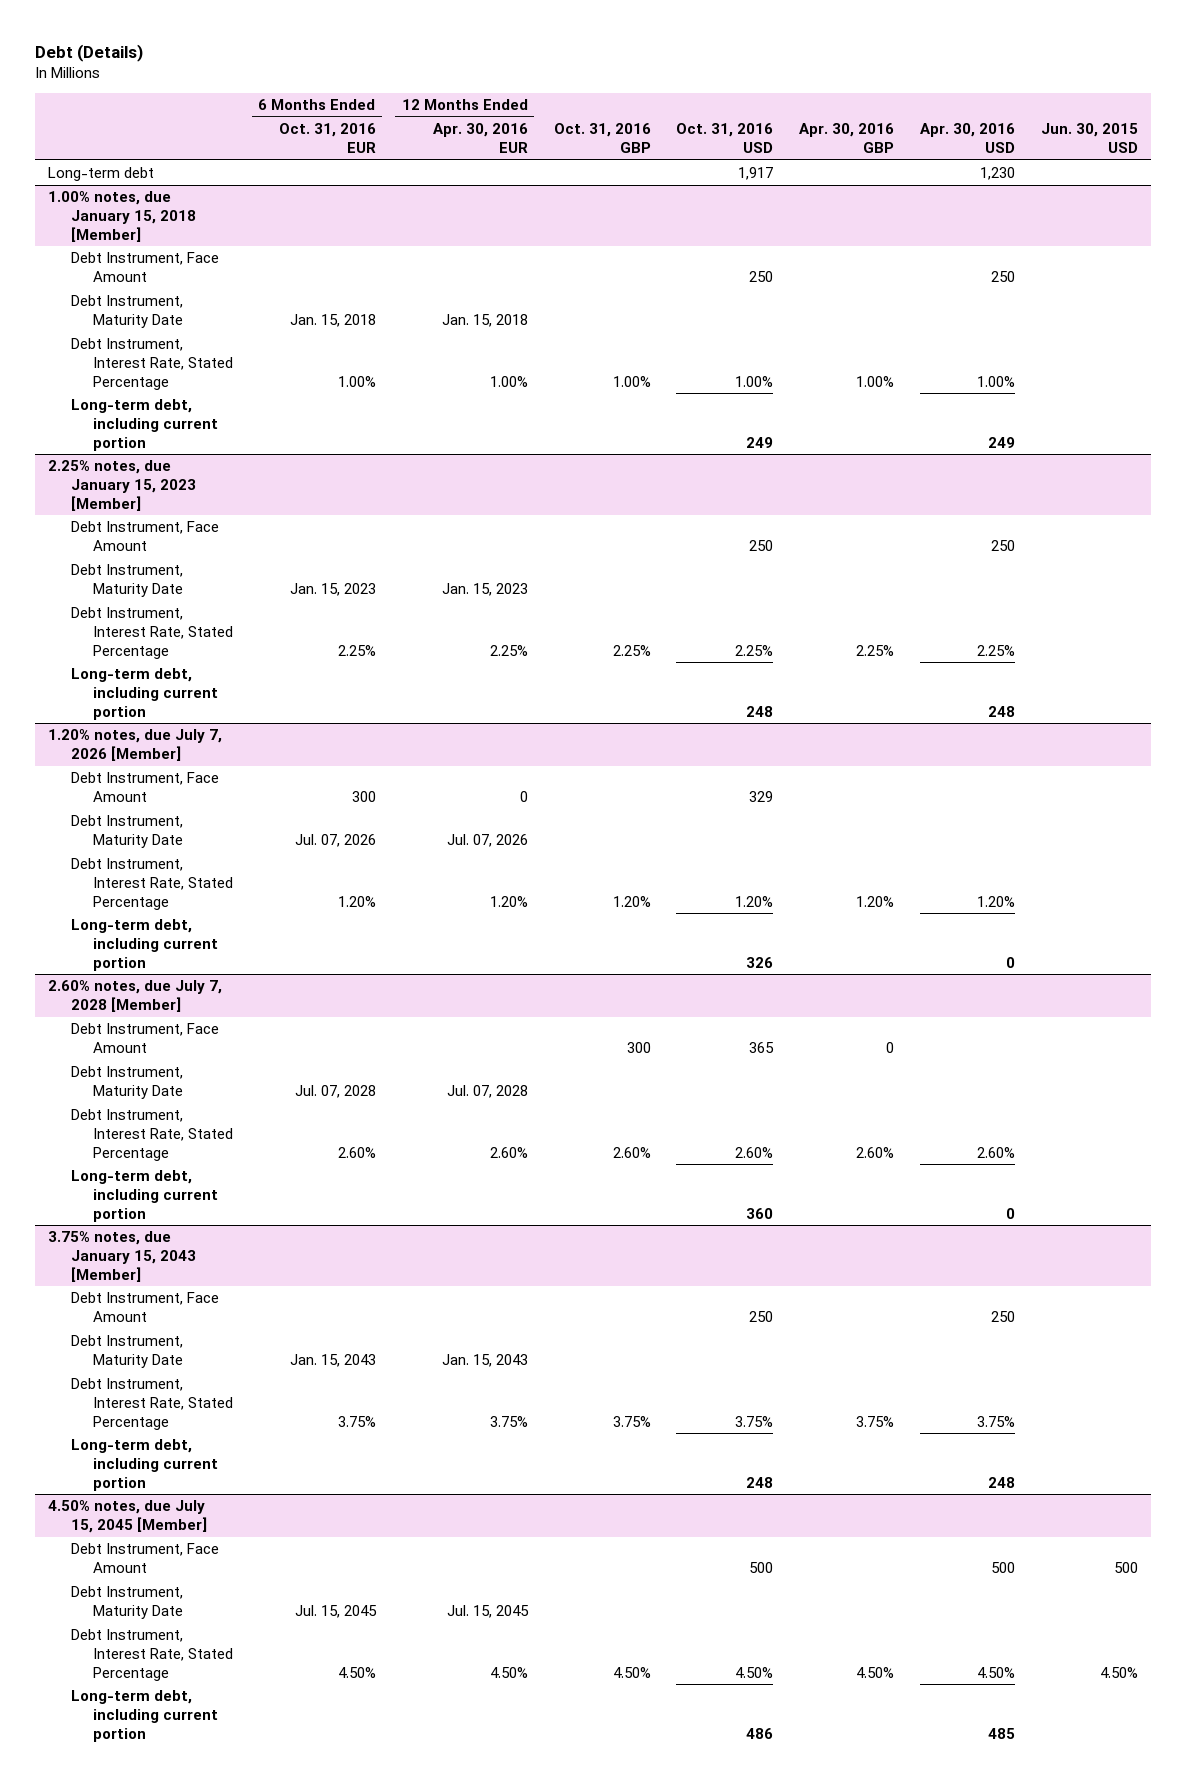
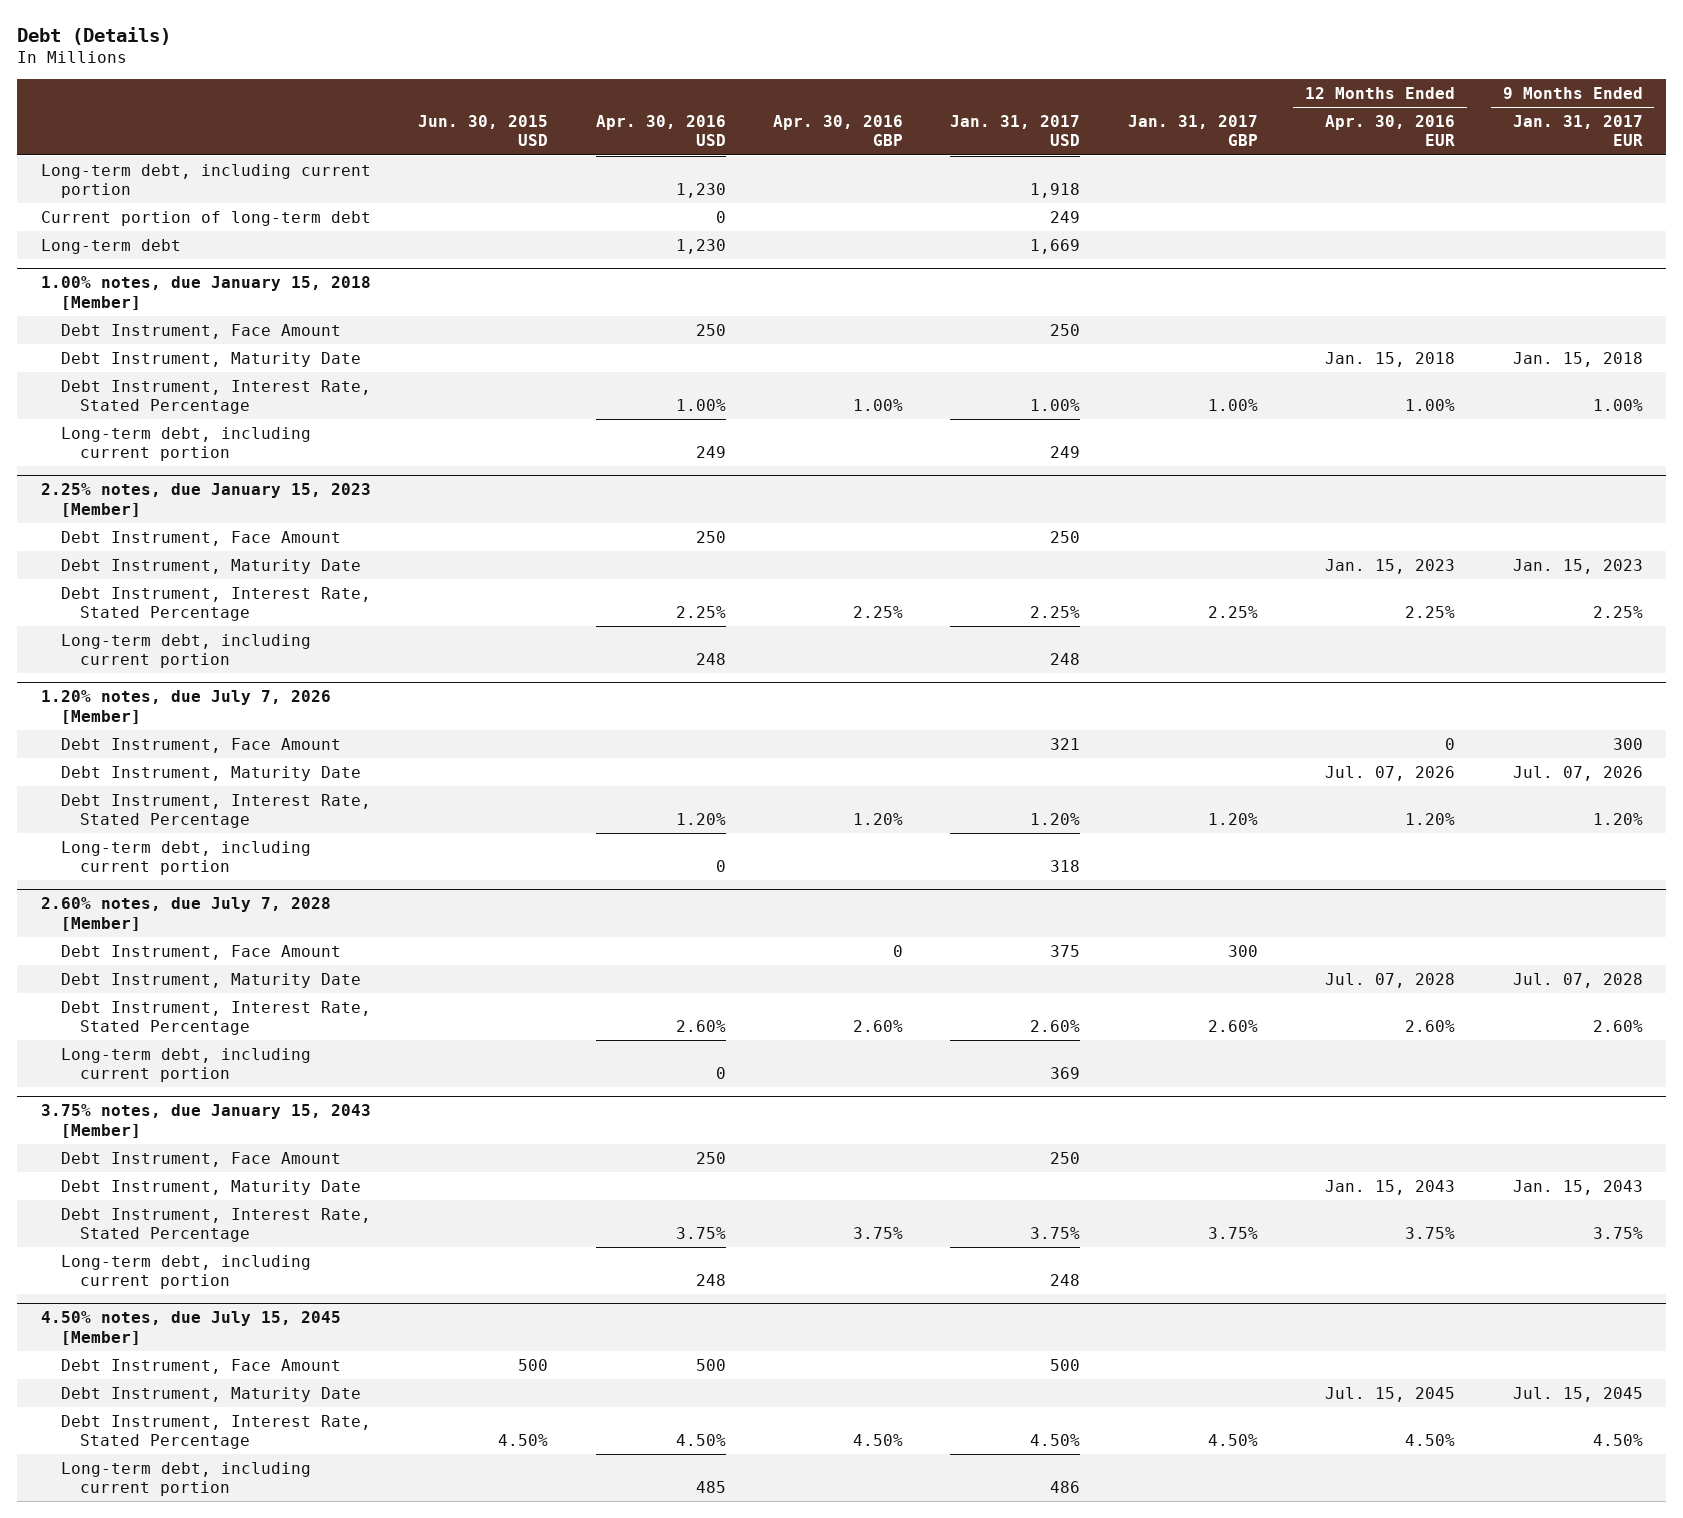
- | 6 Months Ended Oct. 31, 2016 EUR | 12 Months Ended Apr. 30, 2016 EUR | Oct. 31, 2016 GBP | Oct. 31, 2016 USD | Apr. 30, 2016 GBP | Apr. 30, 2016 USD | Jun. 30, 2015 USD
+ | Jun. 30, 2015 USD | Apr. 30, 2016 USD | Apr. 30, 2016 GBP | Jan. 31, 2017 USD | Jan. 31, 2017 GBP | 12 Months Ended Apr. 30, 2016 EUR | 9 Months Ended Jan. 31, 2017 EUR
+ Long-term debt, including current portion | | 1,230 | | 1,918 | | |
+ Current portion of long-term debt | | 0 | | 249 | | |

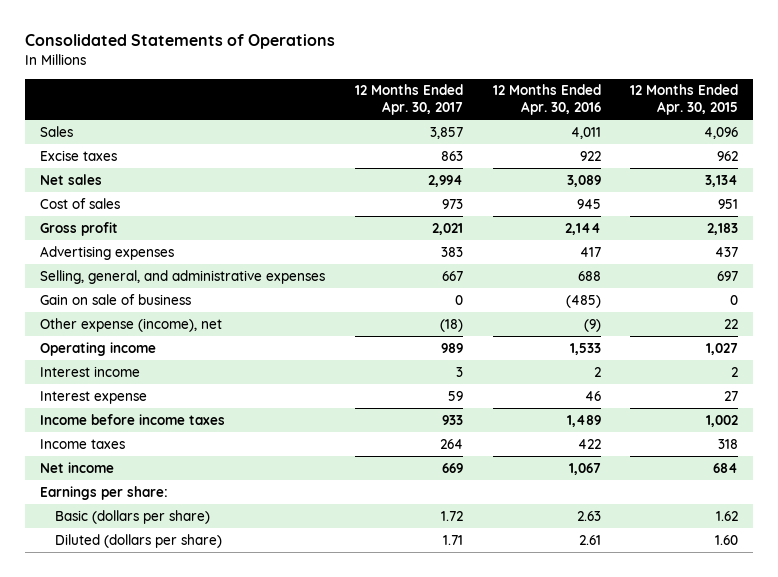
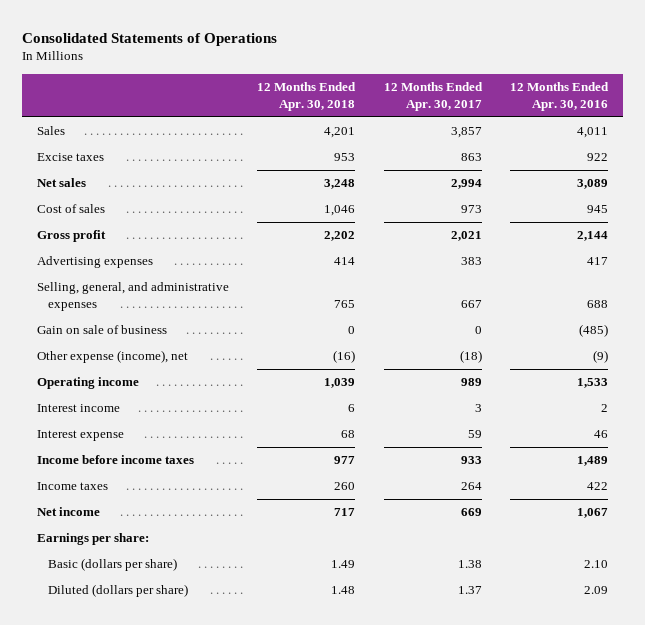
- | 12 Months Ended Apr. 30, 2017 | 12 Months Ended Apr. 30, 2016 | 12 Months Ended Apr. 30, 2015
+ | 12 Months Ended Apr. 30, 2018 | 12 Months Ended Apr. 30, 2017 | 12 Months Ended Apr. 30, 2016
- Basic (dollars per share) | 1.72 | 2.63 | 1.62
- Diluted (dollars per share) | 1.71 | 2.61 | 1.60
+ Basic (dollars per share) | 1.49 | 1.38 | 2.10
+ Diluted (dollars per share) | 1.48 | 1.37 | 2.09

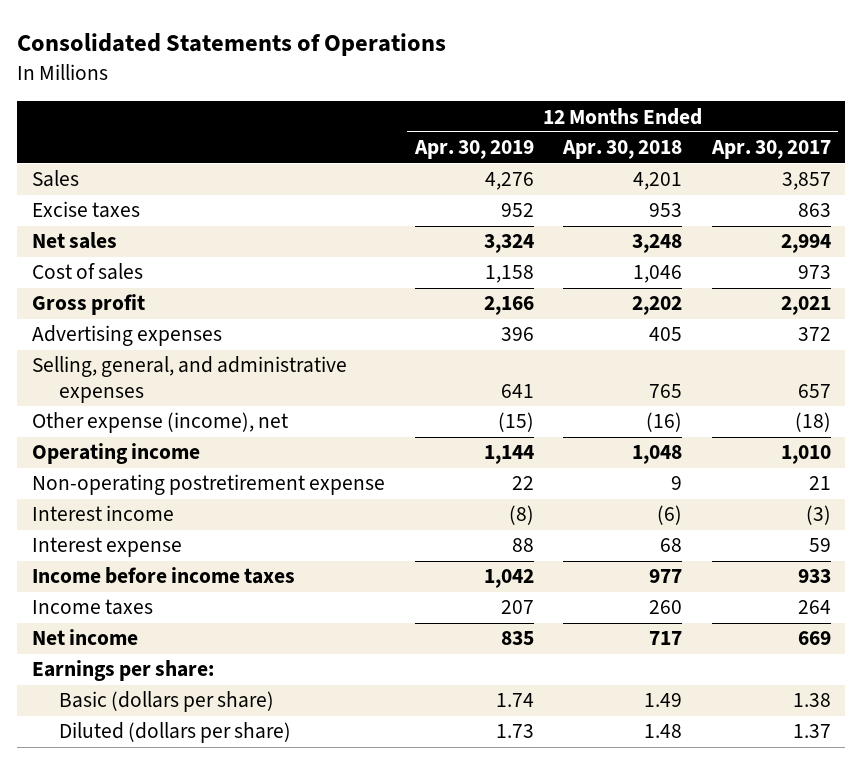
- | 12 Months Ended Apr. 30, 2018 | 12 Months Ended Apr. 30, 2017 | 12 Months Ended Apr. 30, 2016
+ | 12 Months Ended Apr. 30, 2019 | 12 Months Ended Apr. 30, 2018 | 12 Months Ended Apr. 30, 2017
- Advertising expenses | 414 | 383 | 417
- Selling, general, and administrative expenses | 765 | 667 | 688
- Gain on sale of business | 0 | 0 | (485)
+ Advertising expenses | 396 | 405 | 372
+ Selling, general, and administrative expenses | 641 | 765 | 657
- Operating income | 1,039 | 989 | 1,533
- Interest income | 6 | 3 | 2
+ Operating income | 1,144 | 1,048 | 1,010
+ Non-operating postretirement expense | 22 | 9 | 21
+ Interest income | (8) | (6) | (3)

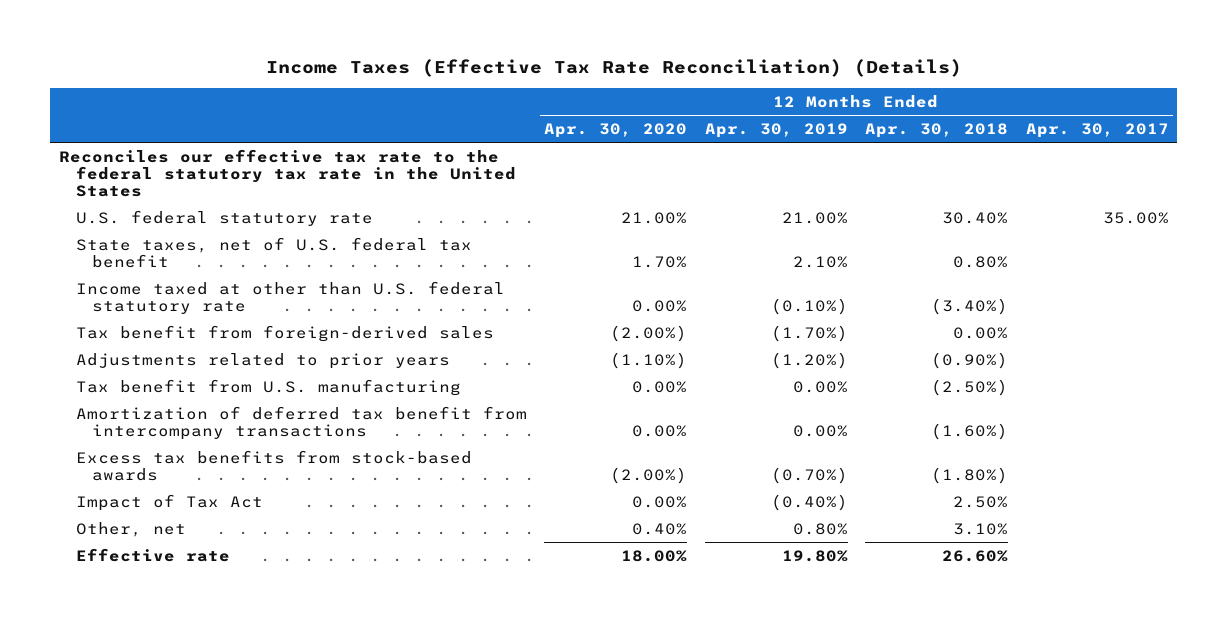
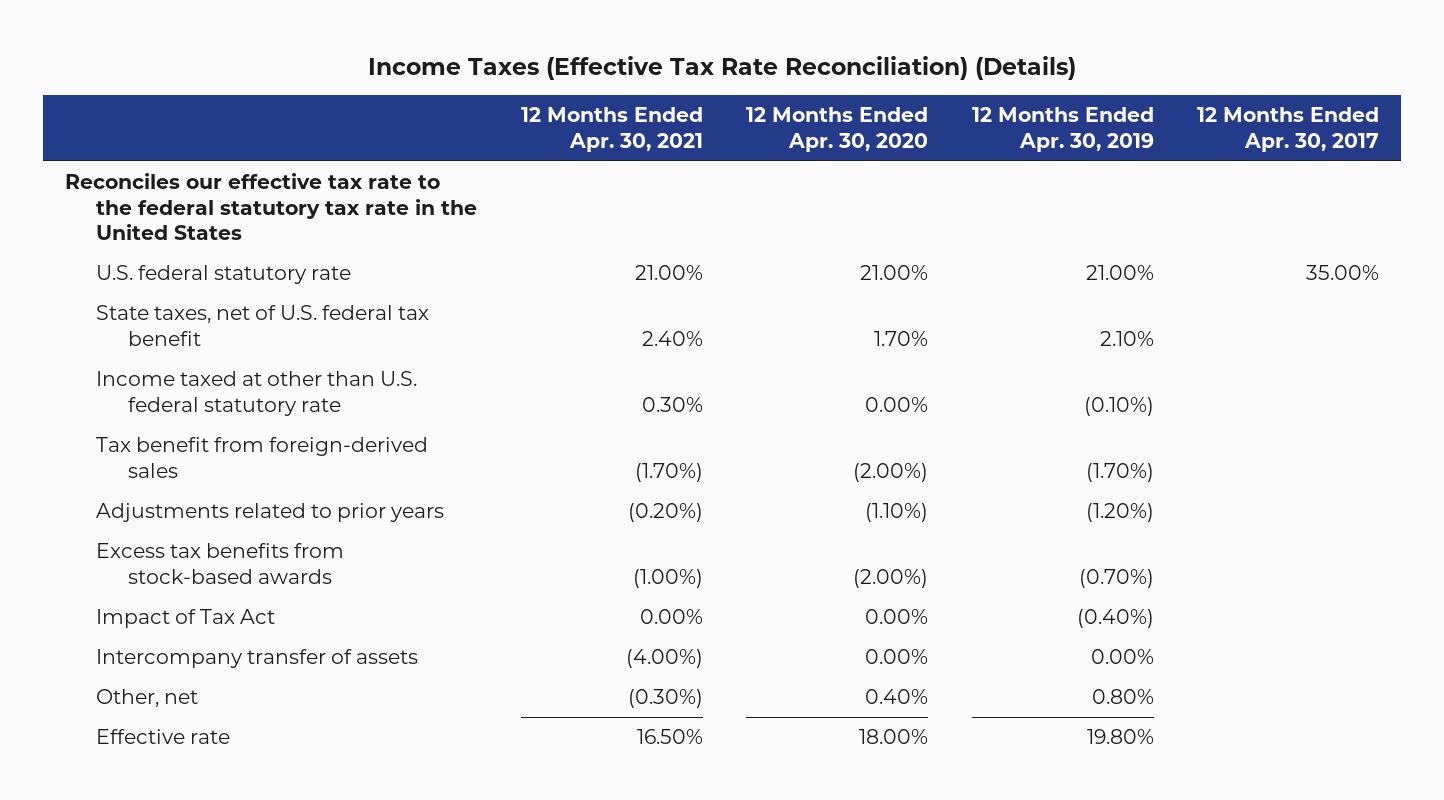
- | 12 Months Ended Apr. 30, 2020 | 12 Months Ended Apr. 30, 2019 | 12 Months Ended Apr. 30, 2018 | 12 Months Ended Apr. 30, 2017
+ | 12 Months Ended Apr. 30, 2021 | 12 Months Ended Apr. 30, 2020 | 12 Months Ended Apr. 30, 2019 | 12 Months Ended Apr. 30, 2017
- Tax benefit from U.S. manufacturing | 0.00% | 0.00% | (2.50%) |
- Amortization of deferred tax benefit from intercompany transactions | 0.00% | 0.00% | (1.60%) |
+ Intercompany transfer of assets | (4.00%) | 0.00% | 0.00% |

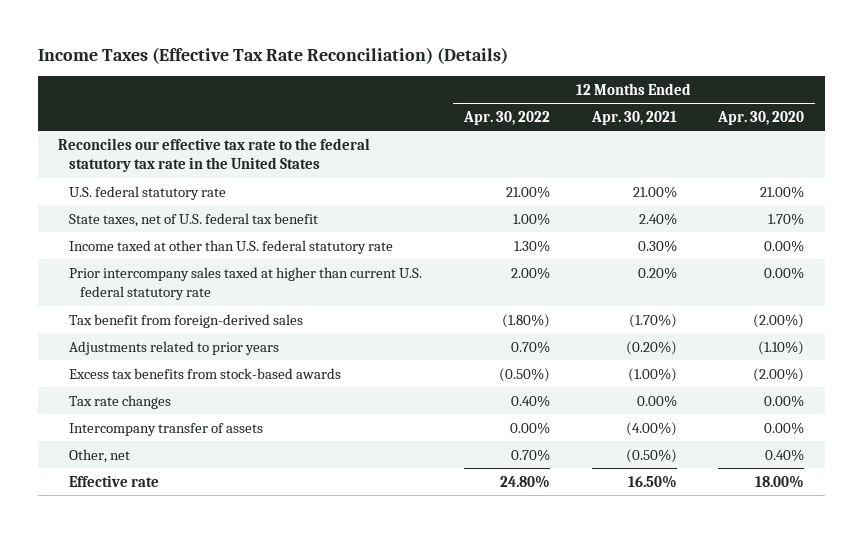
- | 12 Months Ended Apr. 30, 2021 | 12 Months Ended Apr. 30, 2020 | 12 Months Ended Apr. 30, 2019 | 12 Months Ended Apr. 30, 2017
+ | 12 Months Ended Apr. 30, 2022 | 12 Months Ended Apr. 30, 2021 | 12 Months Ended Apr. 30, 2020
+ Prior intercompany sales taxed at higher than current U.S. federal statutory rate | 2.00% | 0.20% | 0.00%
- Impact of Tax Act | 0.00% | 0.00% | (0.40%) |
+ Tax rate changes | 0.40% | 0.00% | 0.00%
- Other, net | (0.30%) | 0.40% | 0.80% |
+ Other, net | 0.70% | (0.50%) | 0.40%

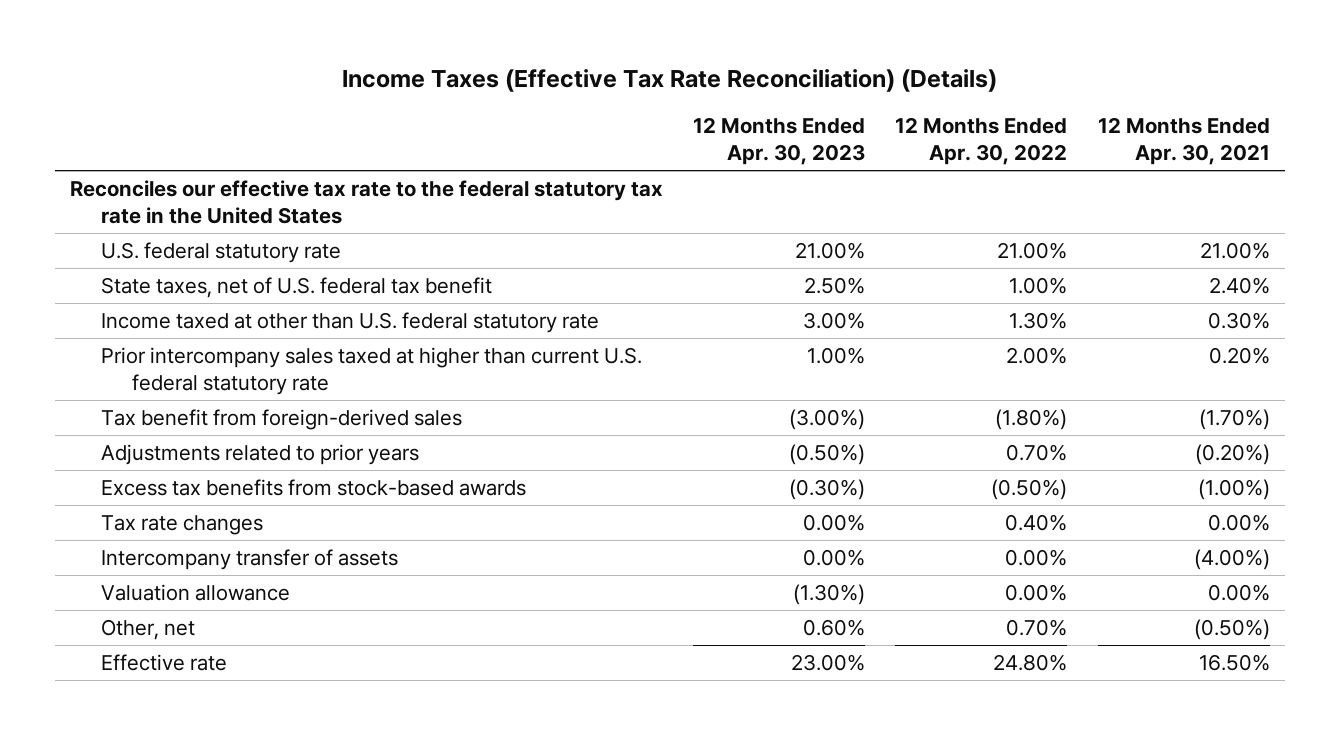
- | 12 Months Ended Apr. 30, 2022 | 12 Months Ended Apr. 30, 2021 | 12 Months Ended Apr. 30, 2020
+ | 12 Months Ended Apr. 30, 2023 | 12 Months Ended Apr. 30, 2022 | 12 Months Ended Apr. 30, 2021
+ Valuation allowance | (1.30%) | 0.00% | 0.00%

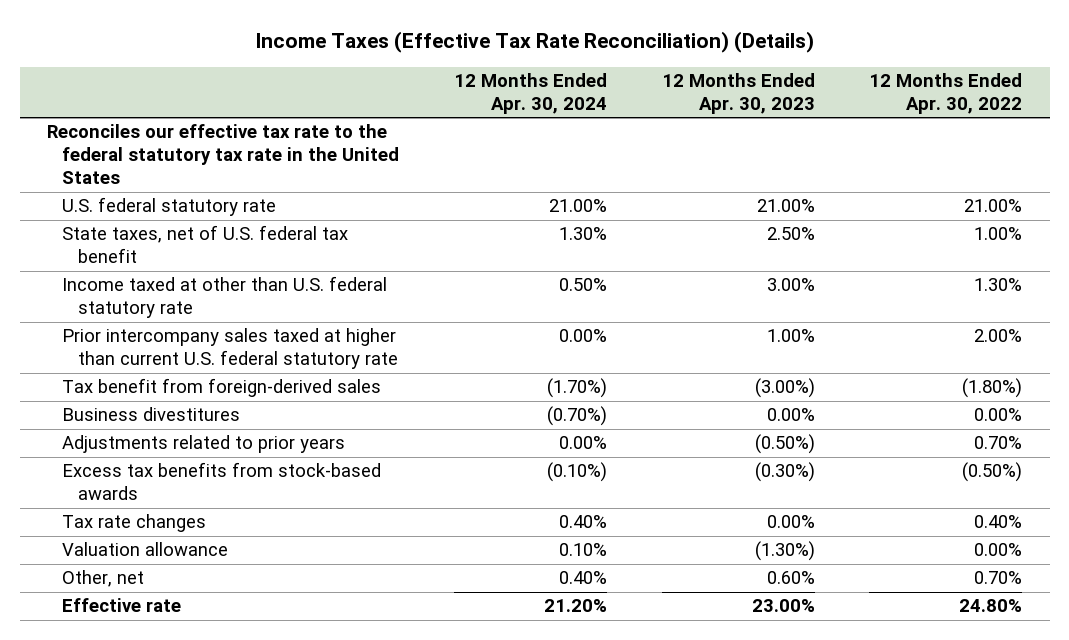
- | 12 Months Ended Apr. 30, 2023 | 12 Months Ended Apr. 30, 2022 | 12 Months Ended Apr. 30, 2021
+ | 12 Months Ended Apr. 30, 2024 | 12 Months Ended Apr. 30, 2023 | 12 Months Ended Apr. 30, 2022
+ Business divestitures | (0.70%) | 0.00% | 0.00%
- Intercompany transfer of assets | 0.00% | 0.00% | (4.00%)

